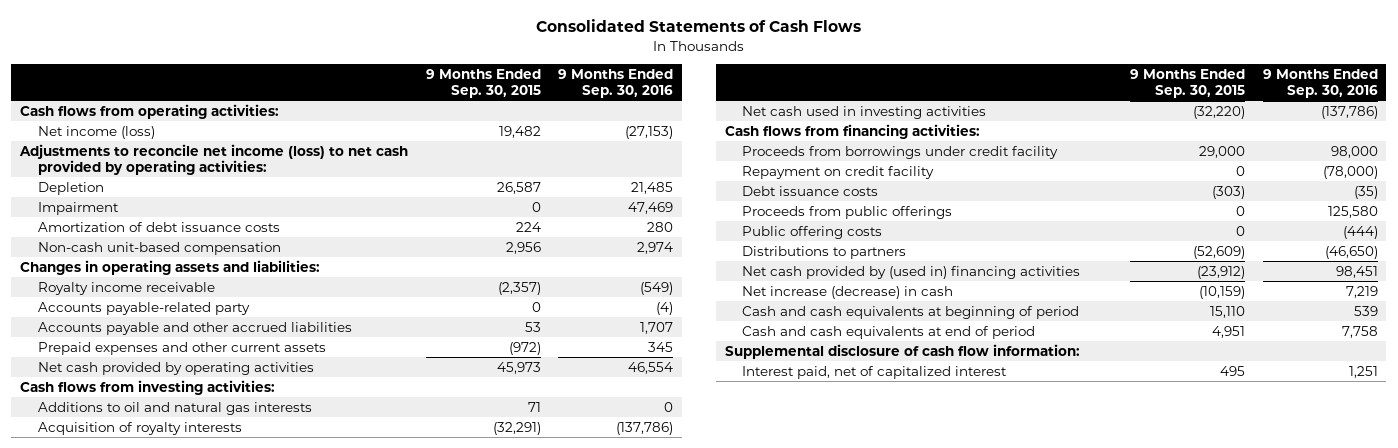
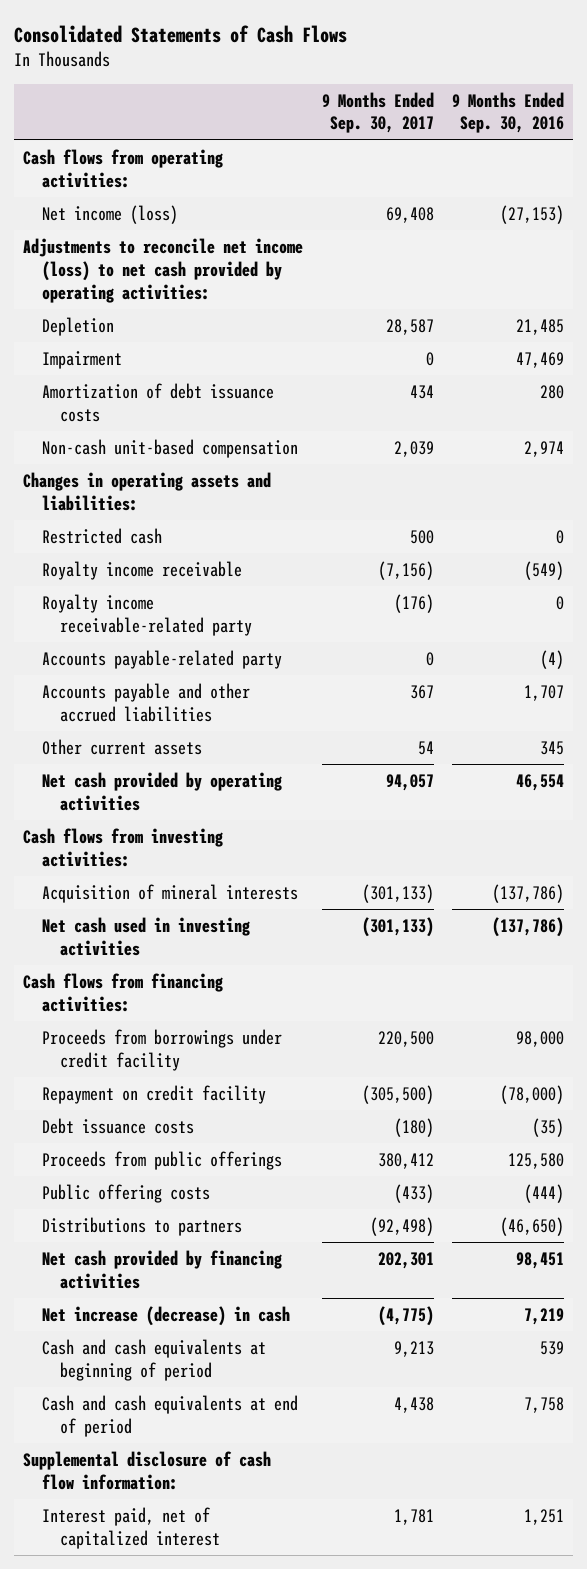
- | 9 Months Ended Sep. 30, 2015 | 9 Months Ended Sep. 30, 2016
+ | 9 Months Ended Sep. 30, 2017 | 9 Months Ended Sep. 30, 2016
+ Restricted cash | 500 | 0
+ Royalty income receivable-related party | (176) | 0
- Prepaid expenses and other current assets | (972) | 345
+ Other current assets | 54 | 345
- Additions to oil and natural gas interests | 71 | 0
- Acquisition of royalty interests | (32,291) | (137,786)
+ Acquisition of mineral interests | (301,133) | (137,786)
- Net cash provided by (used in) financing activities | (23,912) | 98,451
+ Net cash provided by financing activities | 202,301 | 98,451

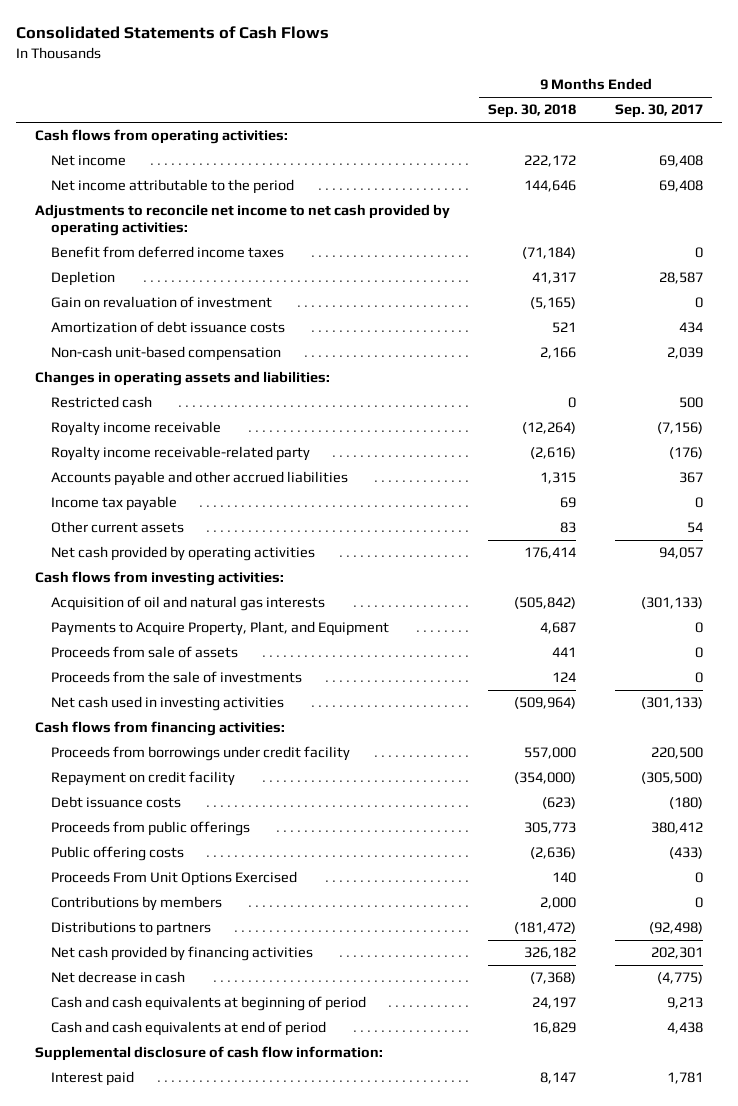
- | 9 Months Ended Sep. 30, 2017 | 9 Months Ended Sep. 30, 2016
+ | 9 Months Ended Sep. 30, 2018 | 9 Months Ended Sep. 30, 2017
- Net income (loss) | 69,408 | (27,153)
- Adjustments to reconcile net income (loss) to net cash provided by operating activities:
+ Net income | 222,172 | 69,408
+ Net income attributable to the period | 144,646 | 69,408
+ Adjustments to reconcile net income to net cash provided by operating activities:
+ Benefit from deferred income taxes | (71,184) | 0
- Impairment | 0 | 47,469
+ Gain on revaluation of investment | (5,165) | 0
- Accounts payable-related party | 0 | (4)
+ Income tax payable | 69 | 0
- Acquisition of mineral interests | (301,133) | (137,786)
+ Acquisition of oil and natural gas interests | (505,842) | (301,133)
+ Payments to Acquire Property, Plant, and Equipment | 4,687 | 0
+ Proceeds from sale of assets | 441 | 0
+ Proceeds from the sale of investments | 124 | 0
+ Proceeds From Unit Options Exercised | 140 | 0
+ Contributions by members | 2,000 | 0
- Net increase (decrease) in cash | (4,775) | 7,219
+ Net decrease in cash | (7,368) | (4,775)
- Interest paid, net of capitalized interest | 1,781 | 1,251
+ Interest paid | 8,147 | 1,781

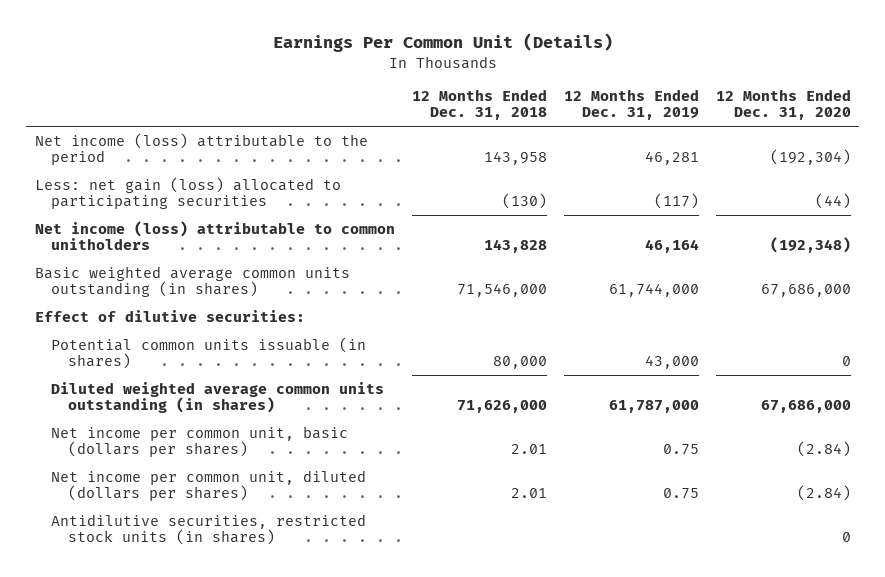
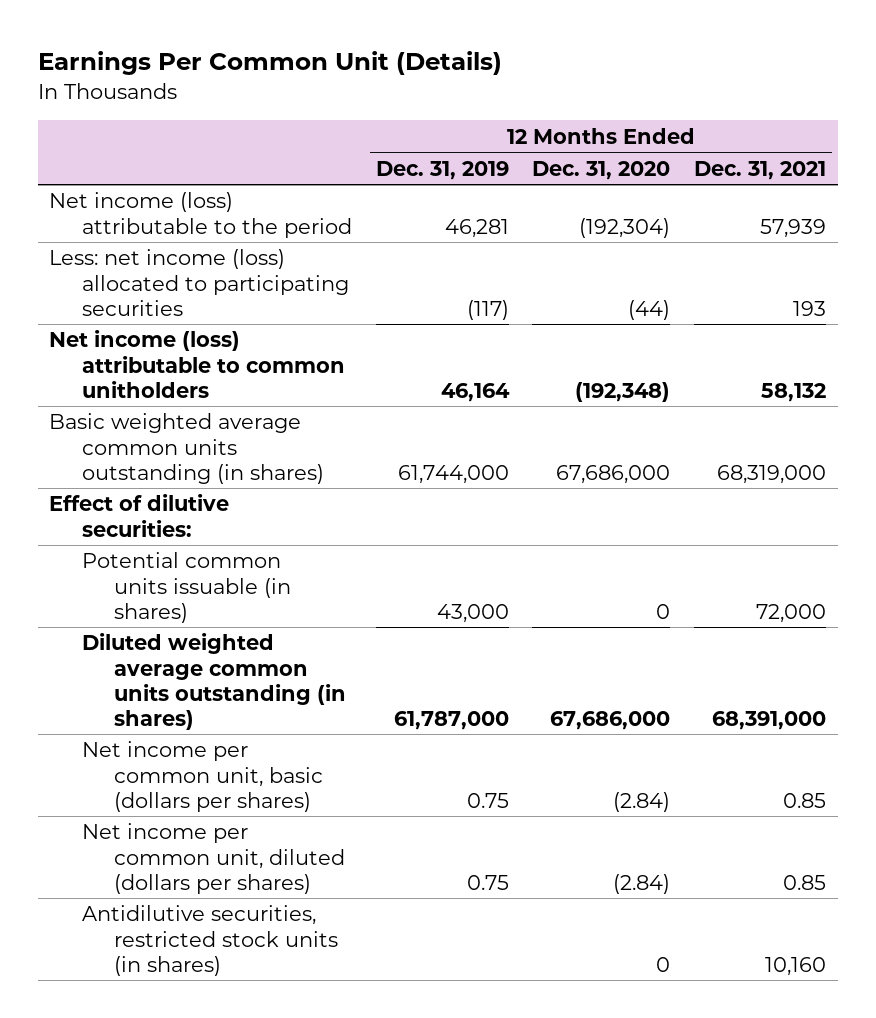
- | 12 Months Ended Dec. 31, 2018 | 12 Months Ended Dec. 31, 2019 | 12 Months Ended Dec. 31, 2020
+ | 12 Months Ended Dec. 31, 2019 | 12 Months Ended Dec. 31, 2020 | 12 Months Ended Dec. 31, 2021
- Less: net gain (loss) allocated to participating securities | (130) | (117) | (44)
+ Less: net income (loss) allocated to participating securities | (117) | (44) | 193

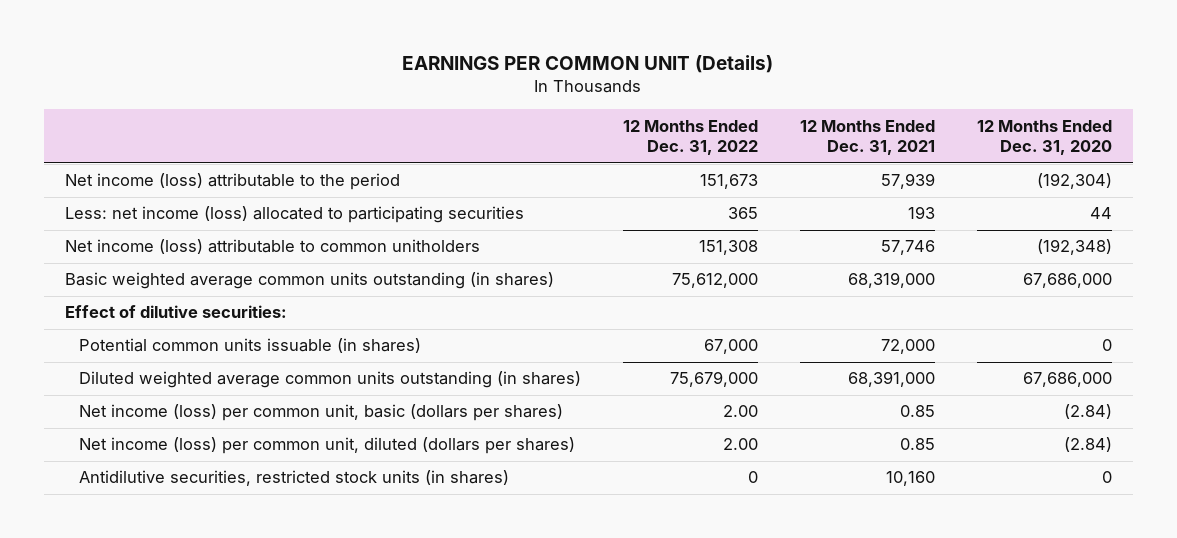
- Earnings Per Common Unit (Details)
+ EARNINGS PER COMMON UNIT (Details)
- | 12 Months Ended Dec. 31, 2019 | 12 Months Ended Dec. 31, 2020 | 12 Months Ended Dec. 31, 2021
+ | 12 Months Ended Dec. 31, 2022 | 12 Months Ended Dec. 31, 2021 | 12 Months Ended Dec. 31, 2020
- Less: net income (loss) allocated to participating securities | (117) | (44) | 193
- Net income (loss) attributable to common unitholders | 46,164 | (192,348) | 58,132
+ Less: net income (loss) allocated to participating securities | 365 | 193 | 44
+ Net income (loss) attributable to common unitholders | 151,308 | 57,746 | (192,348)
- Net income per common unit, basic (dollars per shares) | 0.75 | (2.84) | 0.85
- Net income per common unit, diluted (dollars per shares) | 0.75 | (2.84) | 0.85
+ Net income (loss) per common unit, basic (dollars per shares) | 2.00 | 0.85 | (2.84)
+ Net income (loss) per common unit, diluted (dollars per shares) | 2.00 | 0.85 | (2.84)

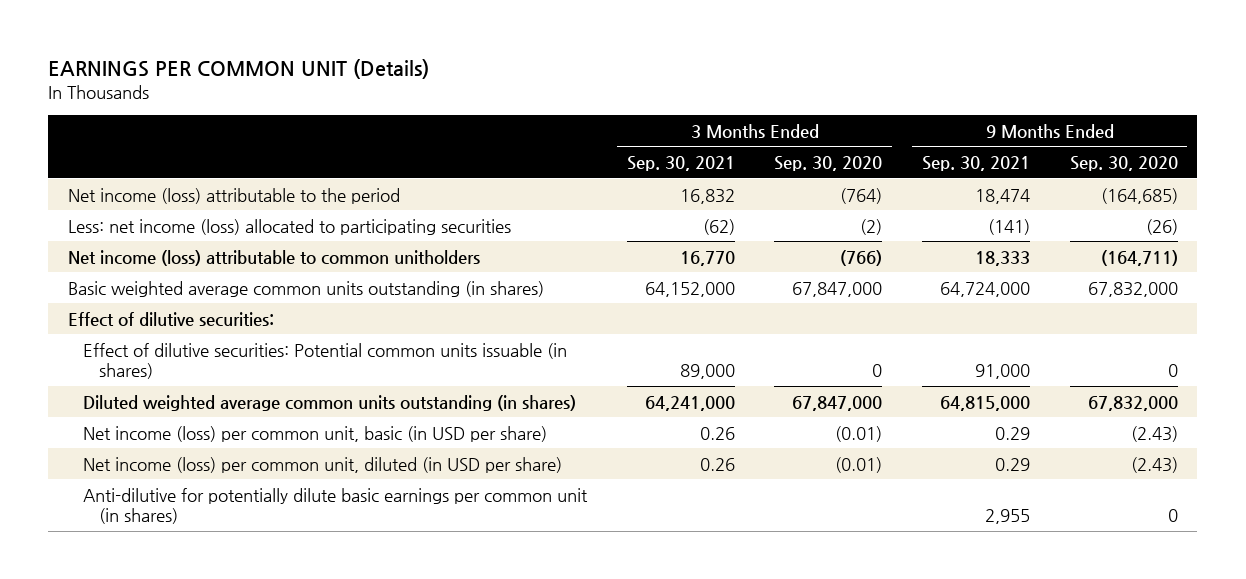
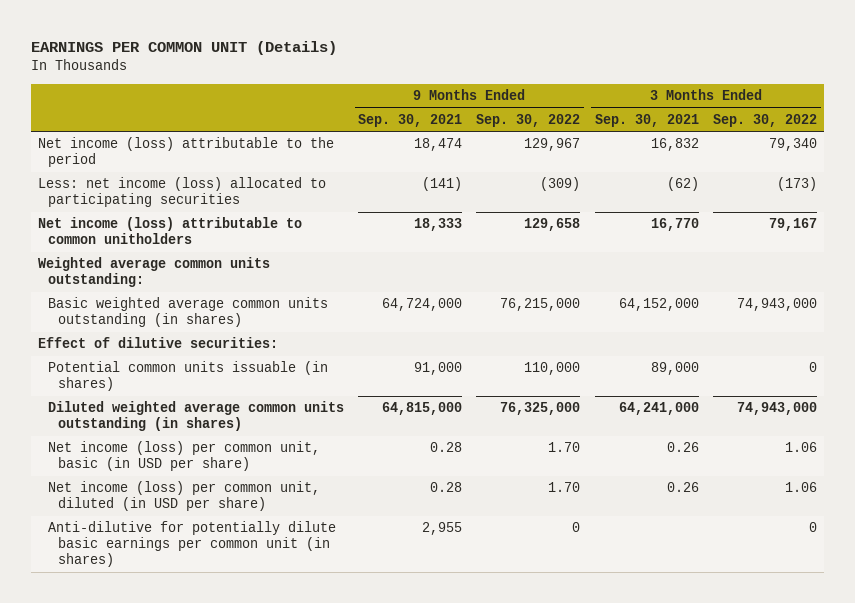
- | 3 Months Ended Sep. 30, 2021 | 3 Months Ended Sep. 30, 2020 | 9 Months Ended Sep. 30, 2021 | 9 Months Ended Sep. 30, 2020
+ | 9 Months Ended Sep. 30, 2021 | 9 Months Ended Sep. 30, 2022 | 3 Months Ended Sep. 30, 2021 | 3 Months Ended Sep. 30, 2022
+ Weighted average common units outstanding:
- Effect of dilutive securities: Potential common units issuable (in shares) | 89,000 | 0 | 91,000 | 0
+ Potential common units issuable (in shares) | 91,000 | 110,000 | 89,000 | 0
- Net income (loss) per common unit, basic (in USD per share) | 0.26 | (0.01) | 0.29 | (2.43)
- Net income (loss) per common unit, diluted (in USD per share) | 0.26 | (0.01) | 0.29 | (2.43)
+ Net income (loss) per common unit, basic (in USD per share) | 0.28 | 1.70 | 0.26 | 1.06
+ Net income (loss) per common unit, diluted (in USD per share) | 0.28 | 1.70 | 0.26 | 1.06

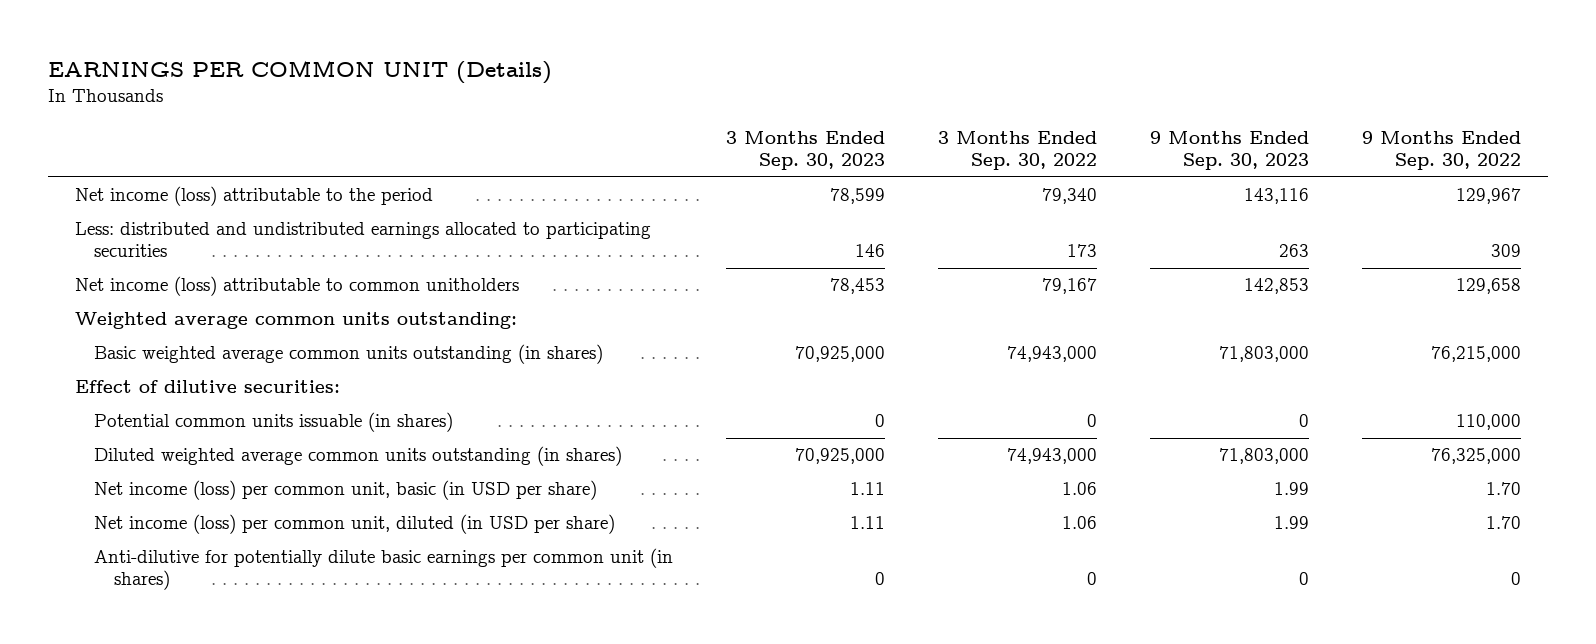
- | 9 Months Ended Sep. 30, 2021 | 9 Months Ended Sep. 30, 2022 | 3 Months Ended Sep. 30, 2021 | 3 Months Ended Sep. 30, 2022
+ | 3 Months Ended Sep. 30, 2023 | 3 Months Ended Sep. 30, 2022 | 9 Months Ended Sep. 30, 2023 | 9 Months Ended Sep. 30, 2022
- Less: net income (loss) allocated to participating securities | (141) | (309) | (62) | (173)
+ Less: distributed and undistributed earnings allocated to participating securities | 146 | 173 | 263 | 309

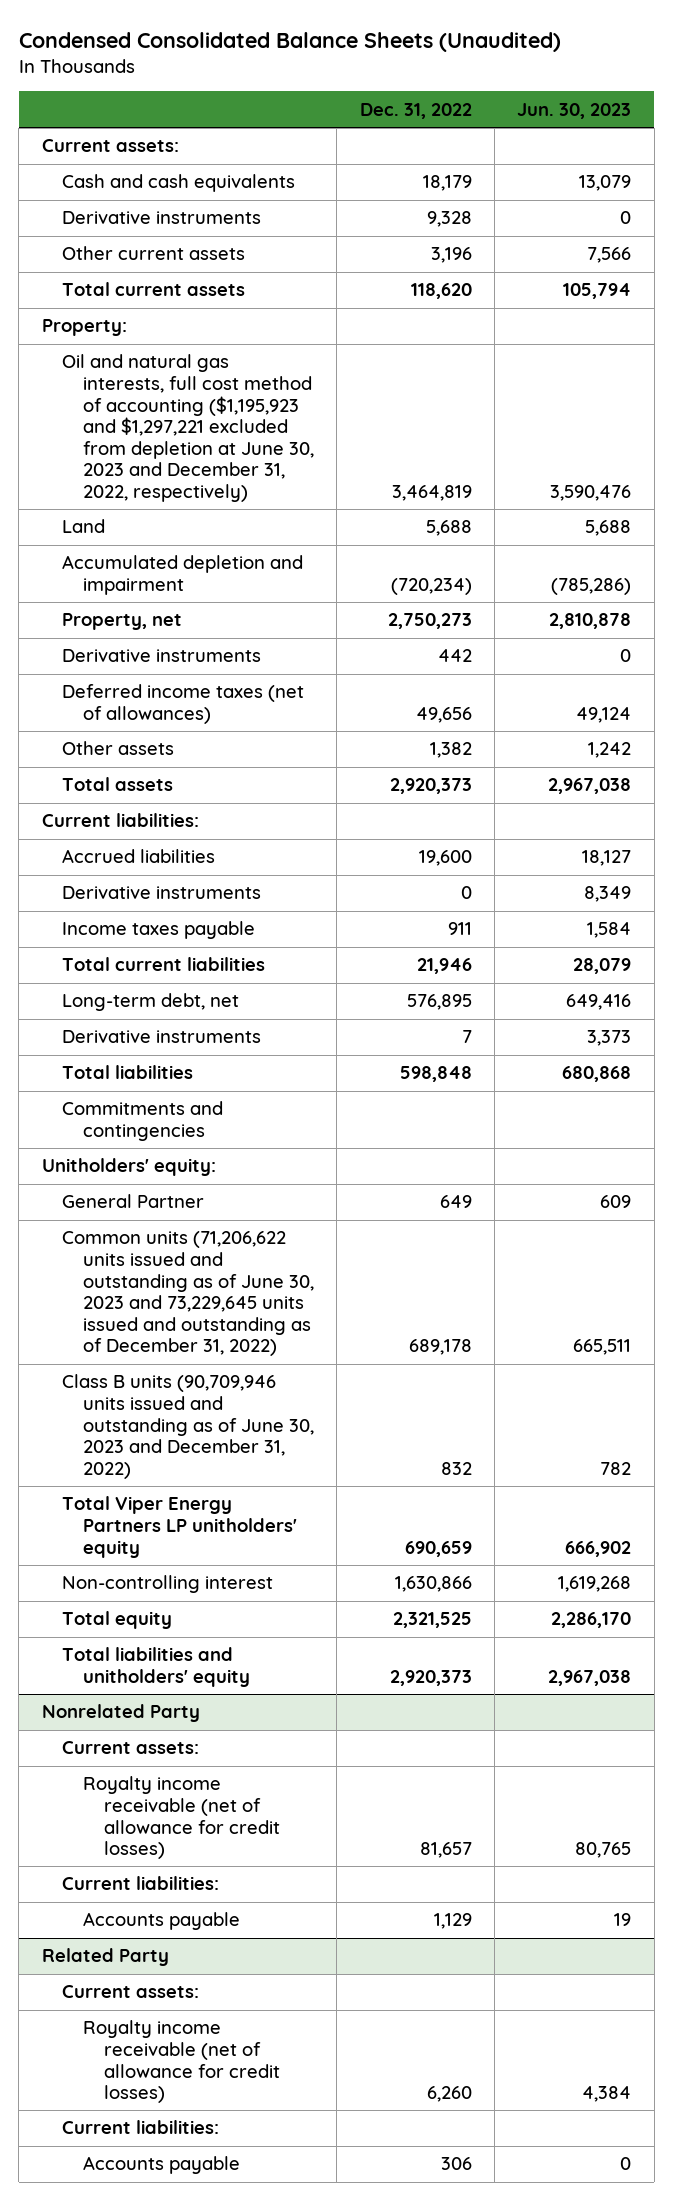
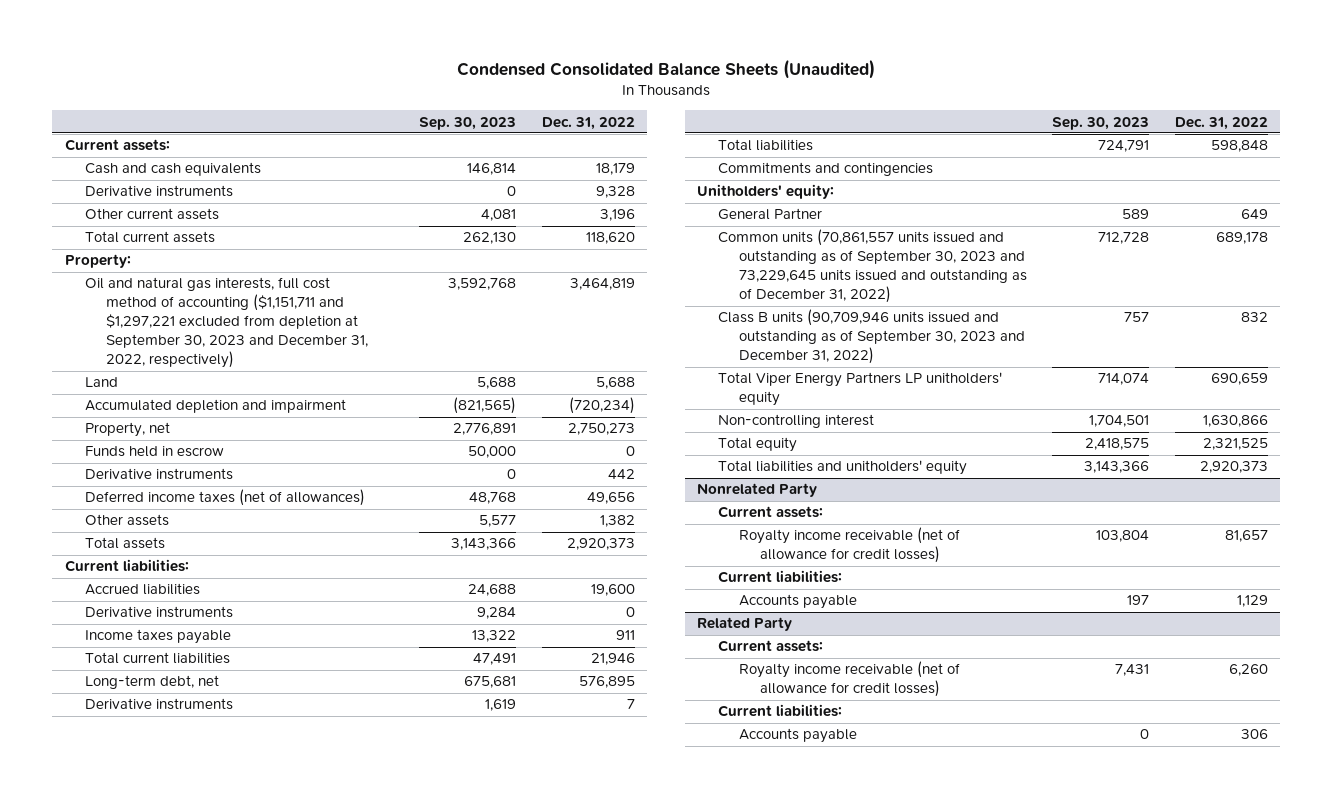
- | Dec. 31, 2022 | Jun. 30, 2023
+ | Sep. 30, 2023 | Dec. 31, 2022
- Oil and natural gas interests, full cost method of accounting ($1,195,923 and $1,297,221 excluded from depletion at June 30, 2023 and December 31, 2022, respectively) | 3,464,819 | 3,590,476
+ Oil and natural gas interests, full cost method of accounting ($1,151,711 and $1,297,221 excluded from depletion at September 30, 2023 and December 31, 2022, respectively) | 3,592,768 | 3,464,819
+ Funds held in escrow | 50,000 | 0
- Common units (71,206,622 units issued and outstanding as of June 30, 2023 and 73,229,645 units issued and outstanding as of December 31, 2022) | 689,178 | 665,511
- Class B units (90,709,946 units issued and outstanding as of June 30, 2023 and December 31, 2022) | 832 | 782
+ Common units (70,861,557 units issued and outstanding as of September 30, 2023 and 73,229,645 units issued and outstanding as of December 31, 2022) | 712,728 | 689,178
+ Class B units (90,709,946 units issued and outstanding as of September 30, 2023 and December 31, 2022) | 757 | 832

